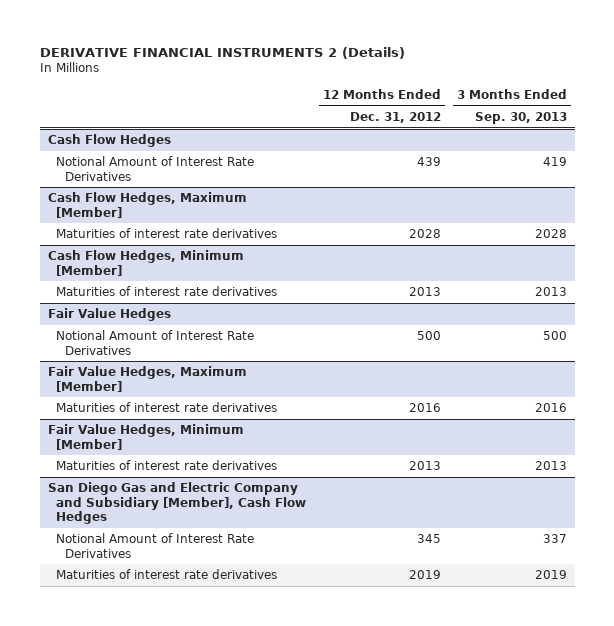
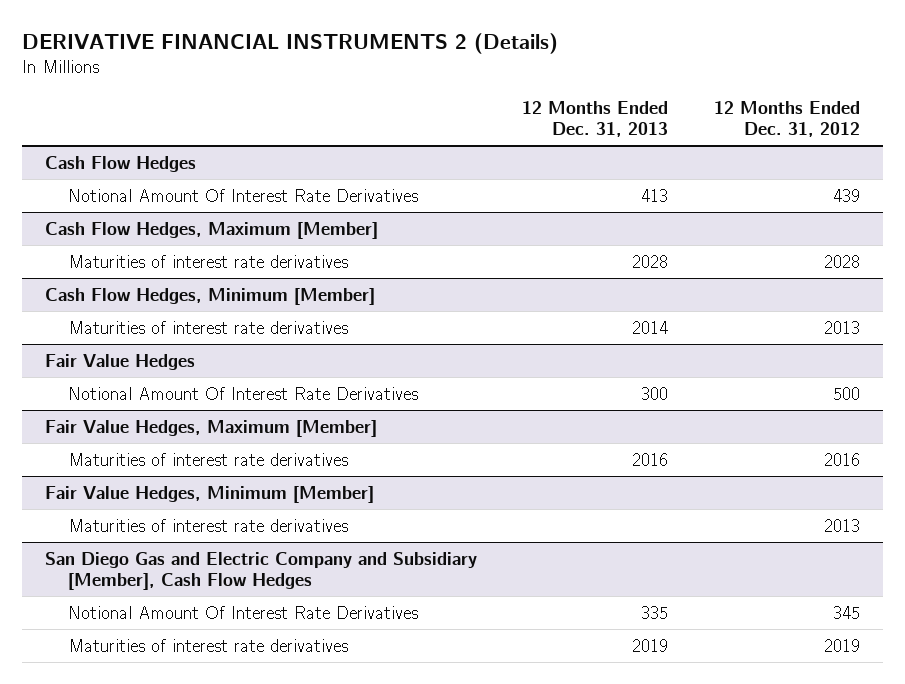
- | 12 Months Ended Dec. 31, 2012 | 3 Months Ended Sep. 30, 2013
+ | 12 Months Ended Dec. 31, 2013 | 12 Months Ended Dec. 31, 2012
@ Cash Flow Hedges
- Notional Amount of Interest Rate Derivatives | 439 | 419
+ Notional Amount Of Interest Rate Derivatives | 413 | 439
@ Fair Value Hedges
- Notional Amount of Interest Rate Derivatives | 500 | 500
+ Notional Amount Of Interest Rate Derivatives | 300 | 500
@ San Diego Gas and Electric Company and Subsidiary [Member], Cash Flow Hedges
- Notional Amount of Interest Rate Derivatives | 345 | 337
+ Notional Amount Of Interest Rate Derivatives | 335 | 345

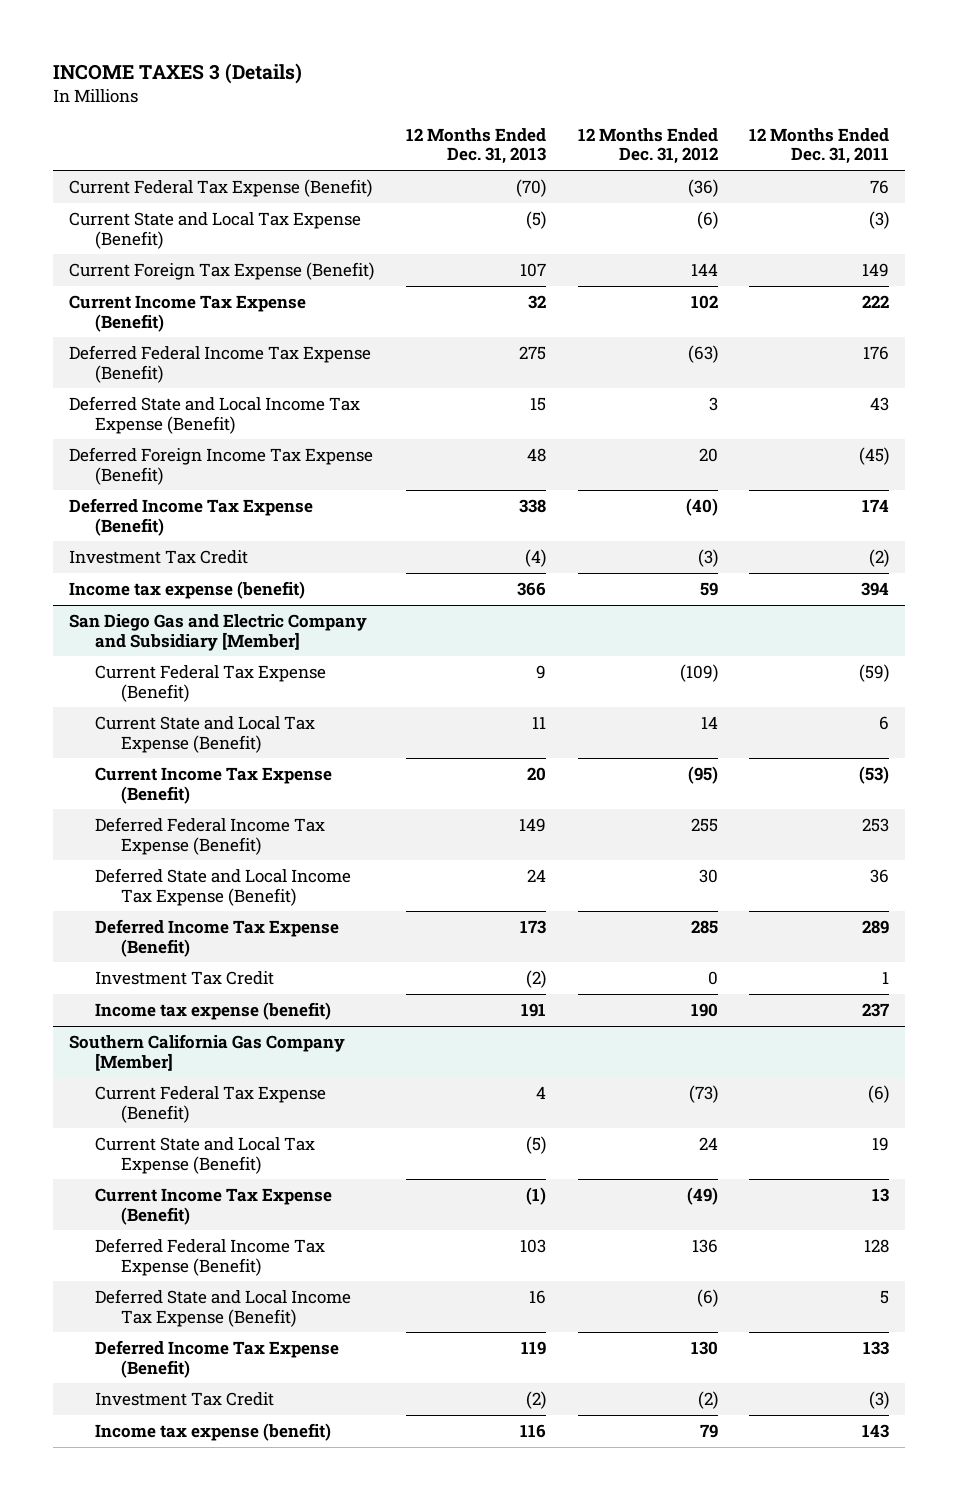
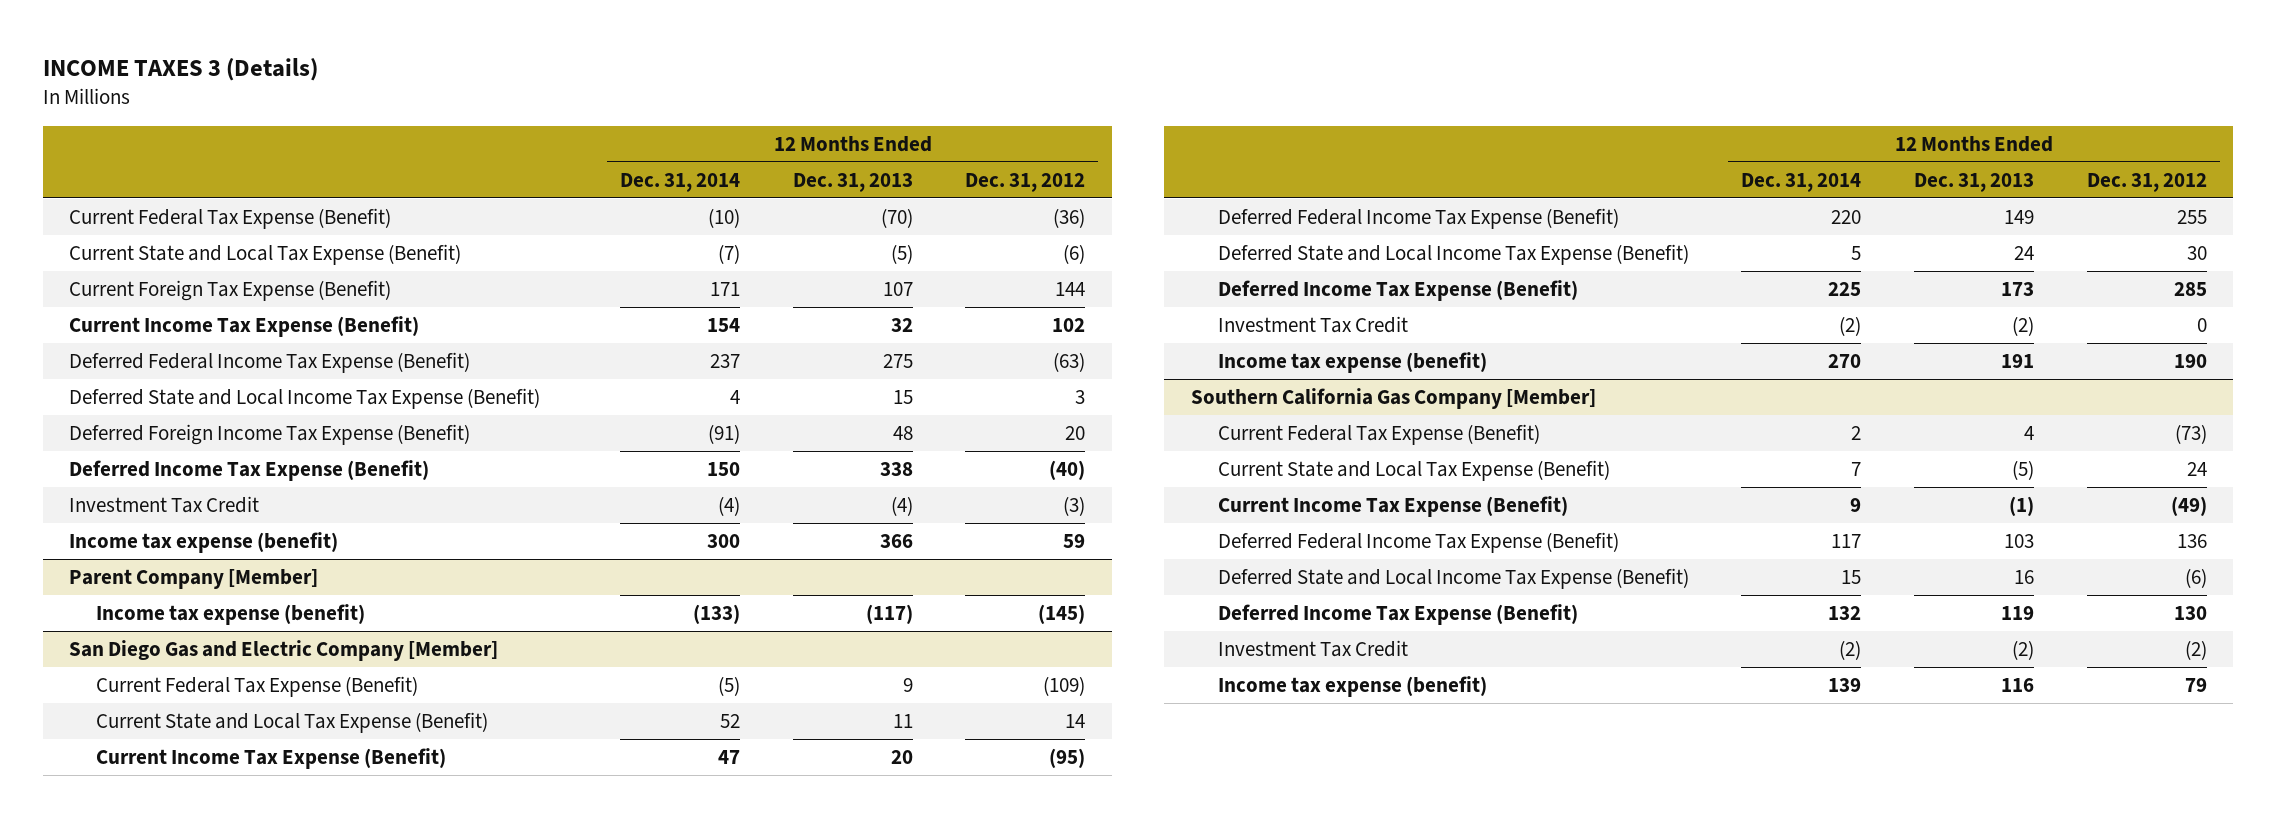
- | 12 Months Ended Dec. 31, 2013 | 12 Months Ended Dec. 31, 2012 | 12 Months Ended Dec. 31, 2011
+ | 12 Months Ended Dec. 31, 2014 | 12 Months Ended Dec. 31, 2013 | 12 Months Ended Dec. 31, 2012
- San Diego Gas and Electric Company and Subsidiary [Member]
+ Parent Company [Member]
+ Income tax expense (benefit) | (133) | (117) | (145)
+ San Diego Gas and Electric Company [Member]

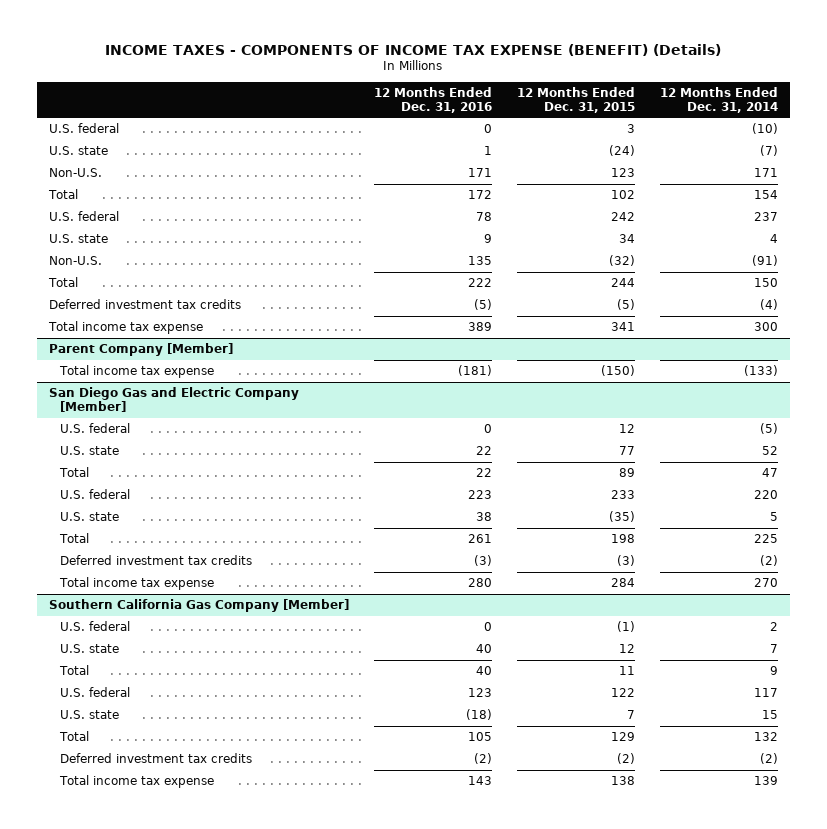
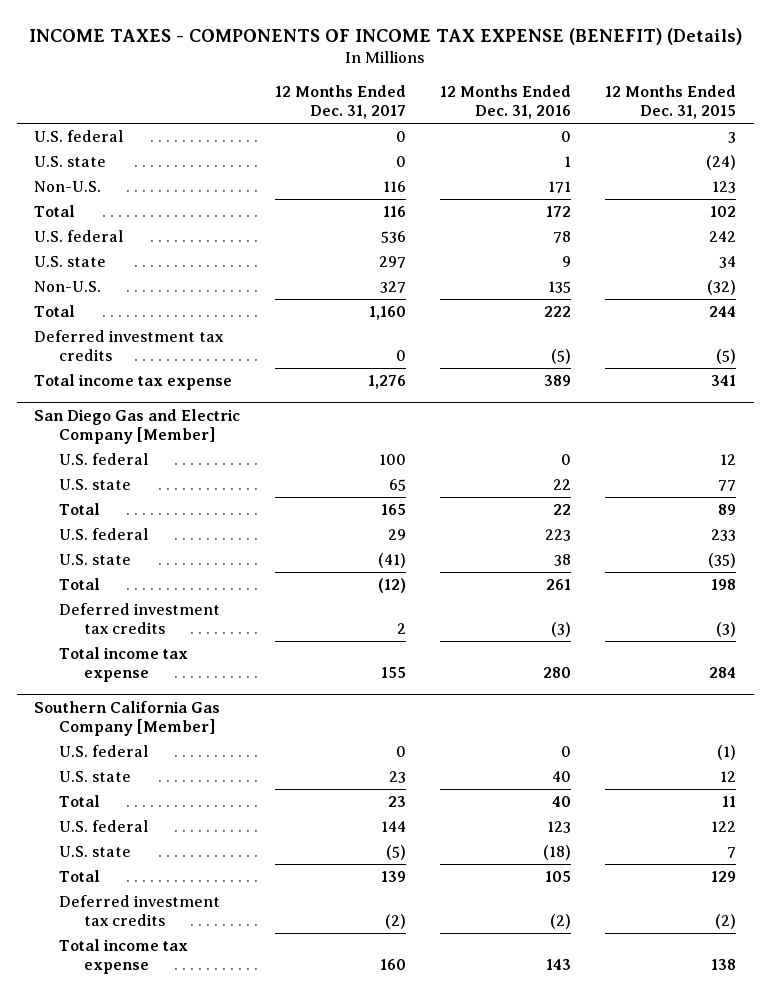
- | 12 Months Ended Dec. 31, 2016 | 12 Months Ended Dec. 31, 2015 | 12 Months Ended Dec. 31, 2014
+ | 12 Months Ended Dec. 31, 2017 | 12 Months Ended Dec. 31, 2016 | 12 Months Ended Dec. 31, 2015
- Parent Company [Member]
- Total income tax expense | (181) | (150) | (133)

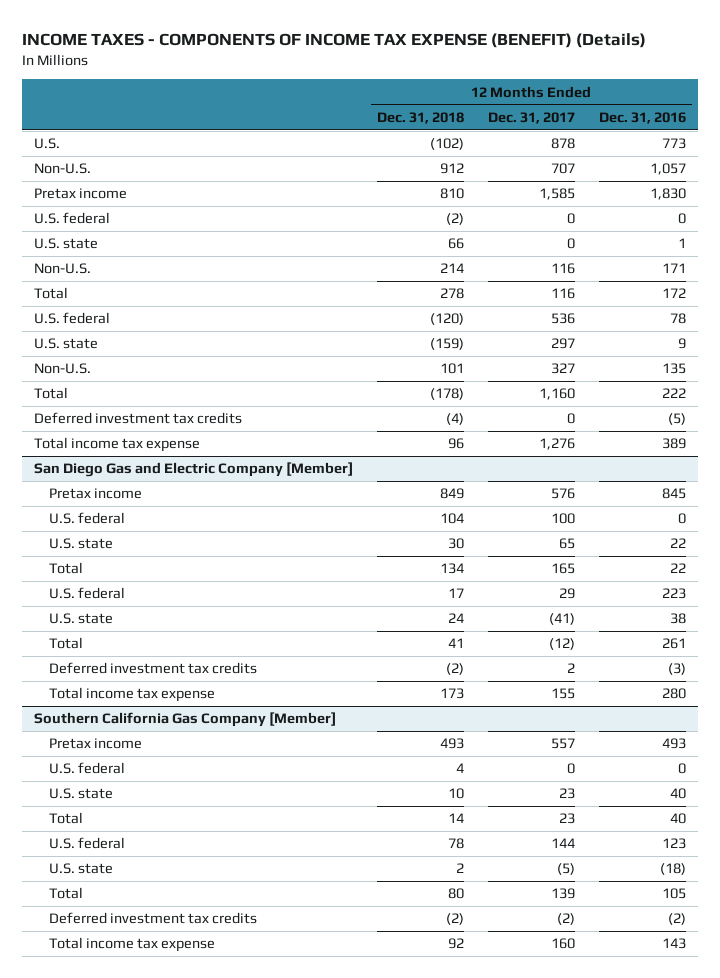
- | 12 Months Ended Dec. 31, 2017 | 12 Months Ended Dec. 31, 2016 | 12 Months Ended Dec. 31, 2015
+ | 12 Months Ended Dec. 31, 2018 | 12 Months Ended Dec. 31, 2017 | 12 Months Ended Dec. 31, 2016
+ U.S. | (102) | 878 | 773
+ Non-U.S. | 912 | 707 | 1,057
+ Pretax income | 810 | 1,585 | 1,830
@ San Diego Gas and Electric Company [Member]
+ Pretax income | 849 | 576 | 845
@ Southern California Gas Company [Member]
+ Pretax income | 493 | 557 | 493

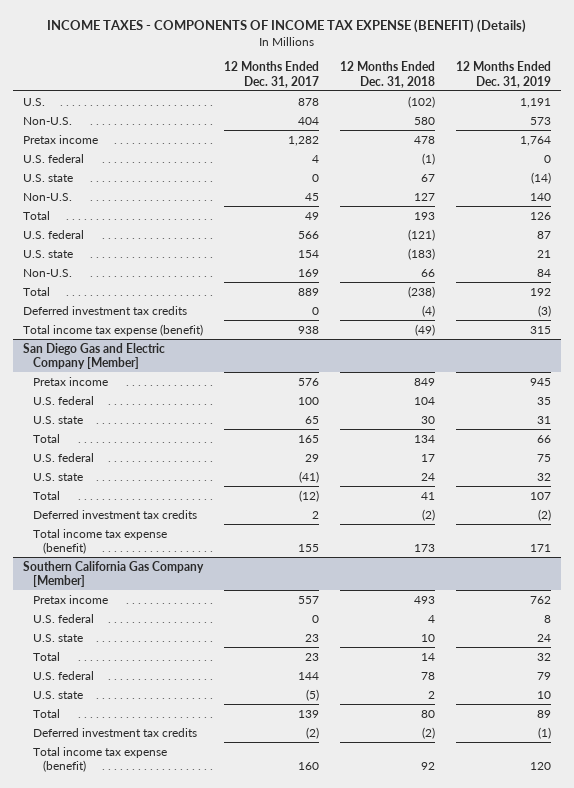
- | 12 Months Ended Dec. 31, 2018 | 12 Months Ended Dec. 31, 2017 | 12 Months Ended Dec. 31, 2016
+ | 12 Months Ended Dec. 31, 2017 | 12 Months Ended Dec. 31, 2018 | 12 Months Ended Dec. 31, 2019
- Non-U.S. | 912 | 707 | 1,057
- Pretax income | 810 | 1,585 | 1,830
- U.S. federal | (2) | 0 | 0
- U.S. state | 66 | 0 | 1
- Non-U.S. | 214 | 116 | 171
- Total | 278 | 116 | 172
- U.S. federal | (120) | 536 | 78
- U.S. state | (159) | 297 | 9
- Non-U.S. | 101 | 327 | 135
- Total | (178) | 1,160 | 222
+ Non-U.S. | 404 | 580 | 573
+ Pretax income | 1,282 | 478 | 1,764
+ U.S. federal | 4 | (1) | 0
+ U.S. state | 0 | 67 | (14)
+ Non-U.S. | 45 | 127 | 140
+ Total | 49 | 193 | 126
+ U.S. federal | 566 | (121) | 87
+ U.S. state | 154 | (183) | 21
+ Non-U.S. | 169 | 66 | 84
+ Total | 889 | (238) | 192
- Total income tax expense | 96 | 1,276 | 389
+ Total income tax expense (benefit) | 938 | (49) | 315
@ San Diego Gas and Electric Company [Member]
- Total income tax expense | 173 | 155 | 280
+ Total income tax expense (benefit) | 155 | 173 | 171
@ Southern California Gas Company [Member]
- Total income tax expense | 92 | 160 | 143
+ Total income tax expense (benefit) | 160 | 92 | 120

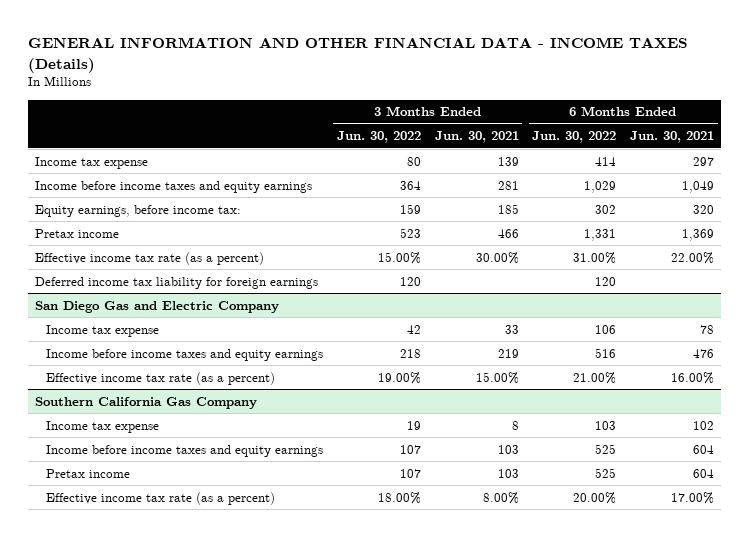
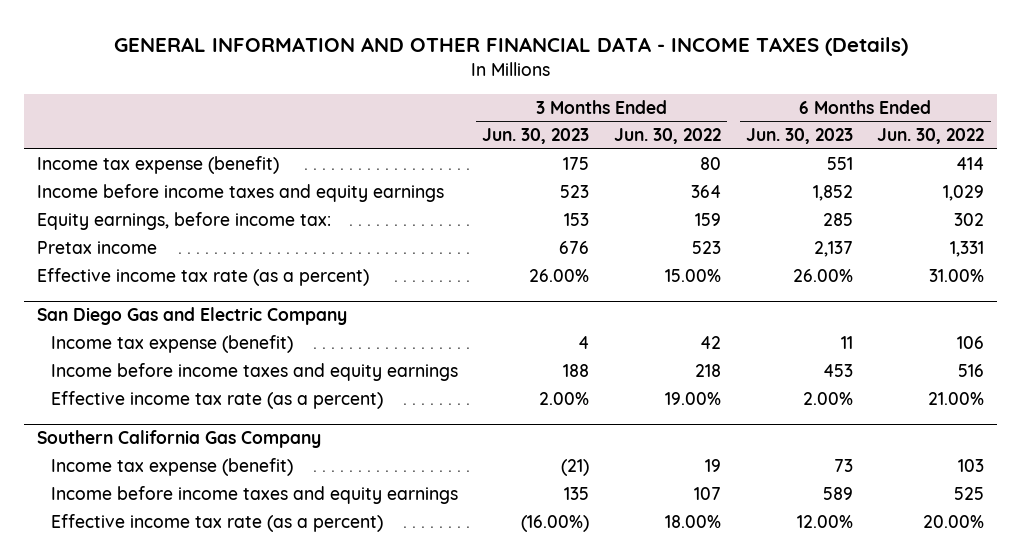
- | 3 Months Ended Jun. 30, 2022 | 3 Months Ended Jun. 30, 2021 | 6 Months Ended Jun. 30, 2022 | 6 Months Ended Jun. 30, 2021
+ | 3 Months Ended Jun. 30, 2023 | 3 Months Ended Jun. 30, 2022 | 6 Months Ended Jun. 30, 2023 | 6 Months Ended Jun. 30, 2022
- Income tax expense | 80 | 139 | 414 | 297
+ Income tax expense (benefit) | 175 | 80 | 551 | 414
- Deferred income tax liability for foreign earnings | 120 | | 120 |
@ San Diego Gas and Electric Company
- Income tax expense | 42 | 33 | 106 | 78
+ Income tax expense (benefit) | 4 | 42 | 11 | 106
@ Southern California Gas Company
- Income tax expense | 19 | 8 | 103 | 102
+ Income tax expense (benefit) | (21) | 19 | 73 | 103
- Pretax income | 107 | 103 | 525 | 604

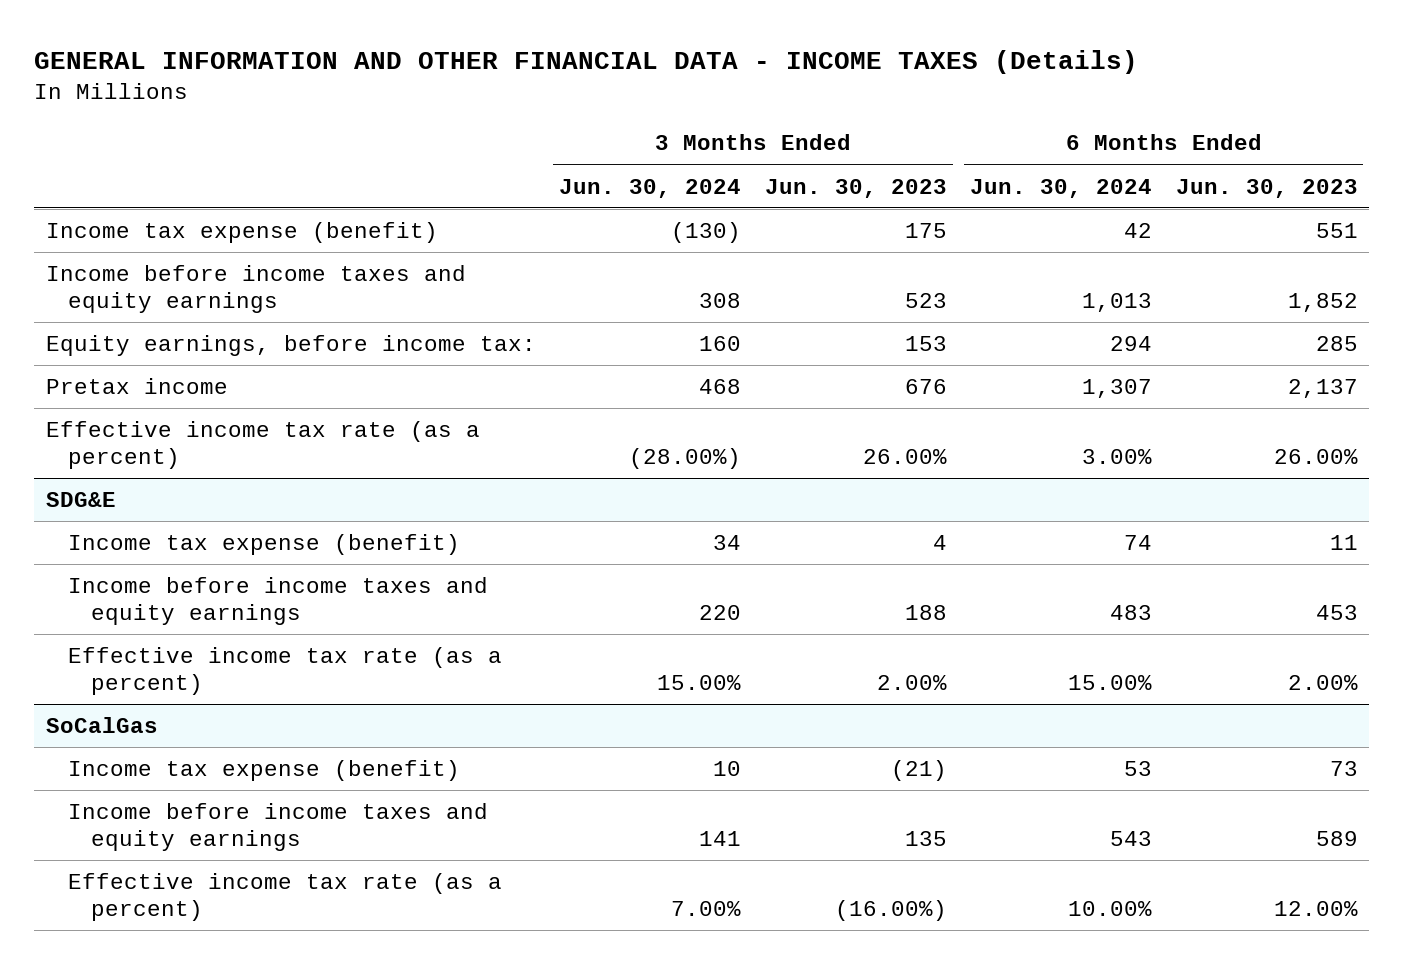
- | 3 Months Ended Jun. 30, 2023 | 3 Months Ended Jun. 30, 2022 | 6 Months Ended Jun. 30, 2023 | 6 Months Ended Jun. 30, 2022
+ | 3 Months Ended Jun. 30, 2024 | 3 Months Ended Jun. 30, 2023 | 6 Months Ended Jun. 30, 2024 | 6 Months Ended Jun. 30, 2023
- San Diego Gas and Electric Company
+ SDG&E
- Southern California Gas Company
+ SoCalGas

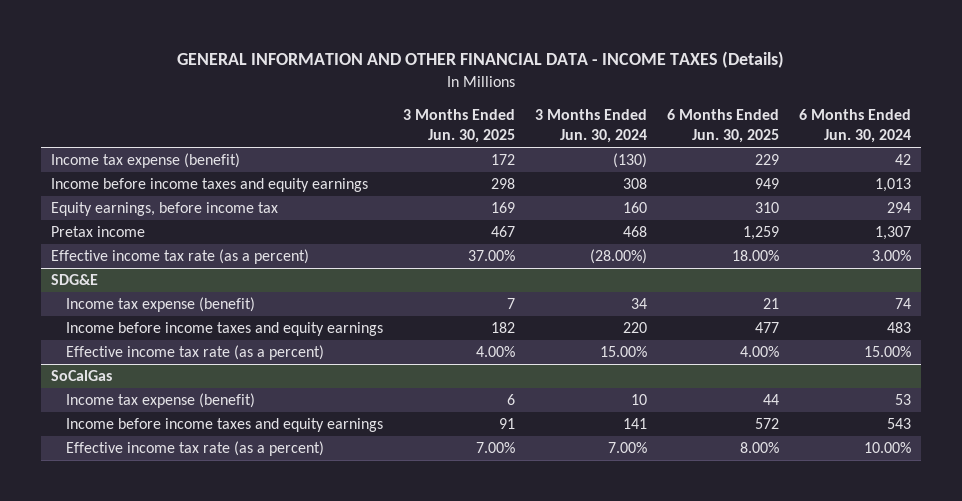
- | 3 Months Ended Jun. 30, 2024 | 3 Months Ended Jun. 30, 2023 | 6 Months Ended Jun. 30, 2024 | 6 Months Ended Jun. 30, 2023
+ | 3 Months Ended Jun. 30, 2025 | 3 Months Ended Jun. 30, 2024 | 6 Months Ended Jun. 30, 2025 | 6 Months Ended Jun. 30, 2024
- Equity earnings, before income tax: | 160 | 153 | 294 | 285
+ Equity earnings, before income tax | 169 | 160 | 310 | 294

